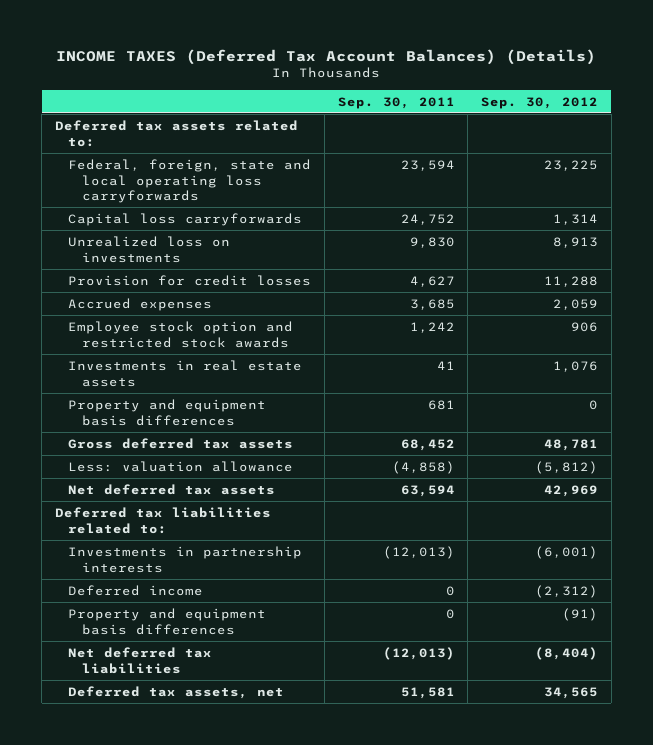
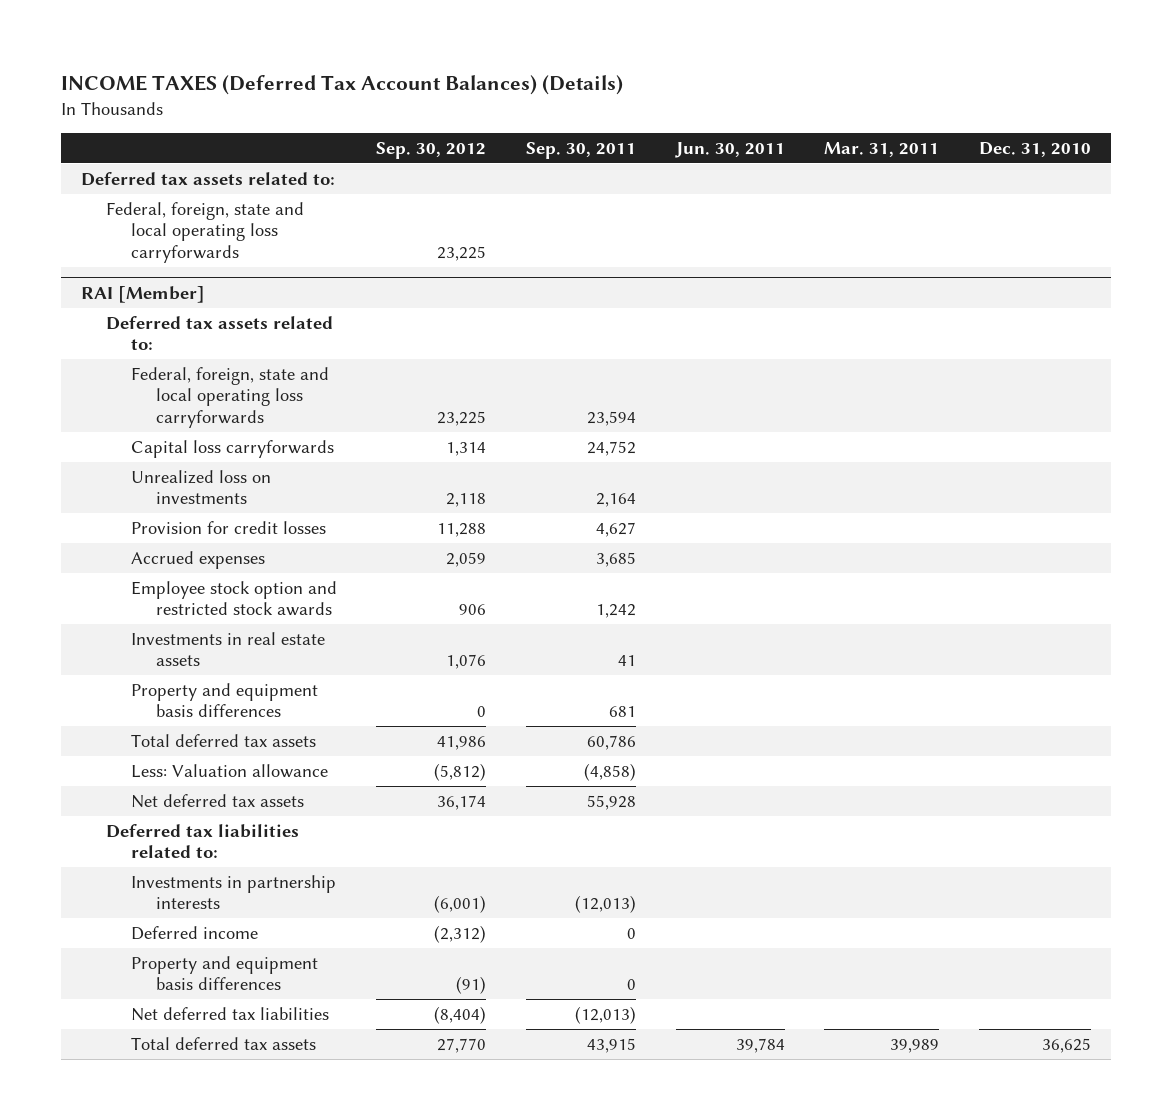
- | Sep. 30, 2011 | Sep. 30, 2012
+ | Sep. 30, 2012 | Sep. 30, 2011 | Jun. 30, 2011 | Mar. 31, 2011 | Dec. 31, 2010
+ Federal, foreign, state and local operating loss carryforwards | 23,225 | | | |
+ RAI [Member]
+ Deferred tax assets related to:
- Unrealized loss on investments | 9,830 | 8,913
+ Unrealized loss on investments | 2,118 | 2,164 | | |
- Gross deferred tax assets | 68,452 | 48,781
- Less: valuation allowance | (4,858) | (5,812)
- Net deferred tax assets | 63,594 | 42,969
+ Total deferred tax assets | 41,986 | 60,786 | | |
+ Less: Valuation allowance | (5,812) | (4,858) | | |
+ Net deferred tax assets | 36,174 | 55,928 | | |
- Deferred tax assets, net | 51,581 | 34,565
+ Total deferred tax assets | 27,770 | 43,915 | 39,784 | 39,989 | 36,625

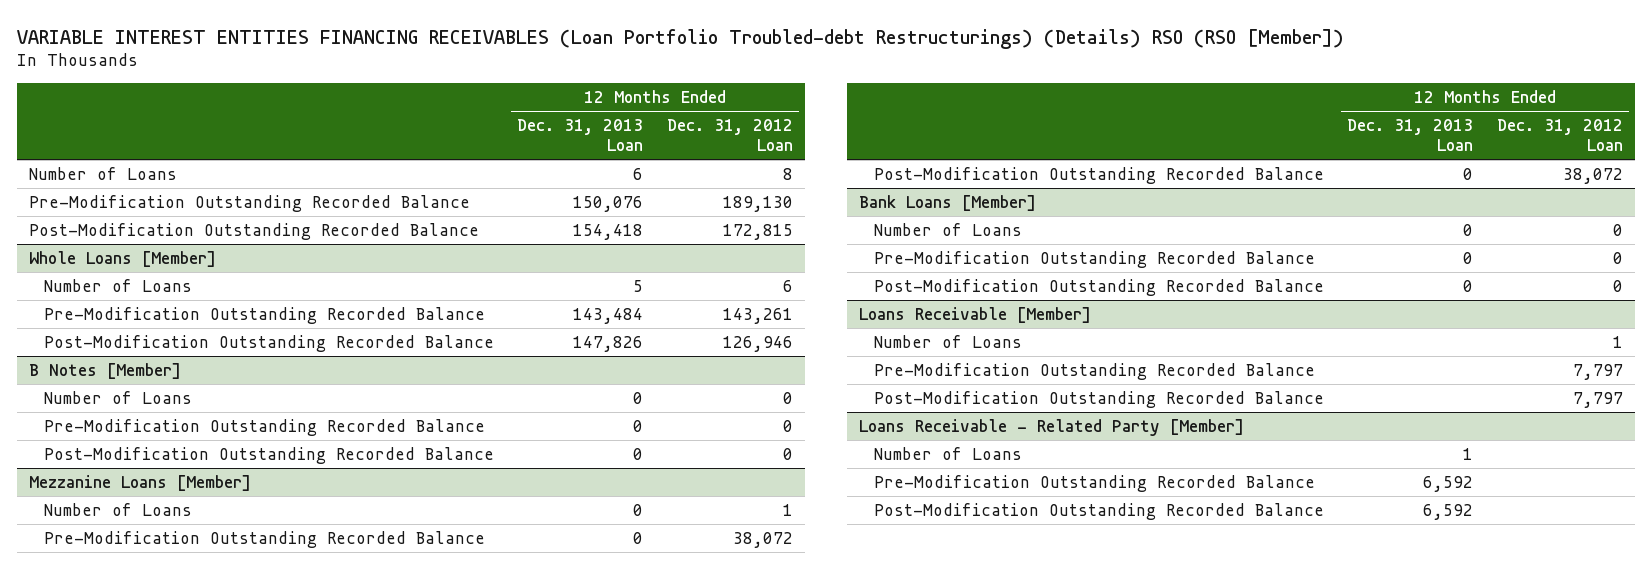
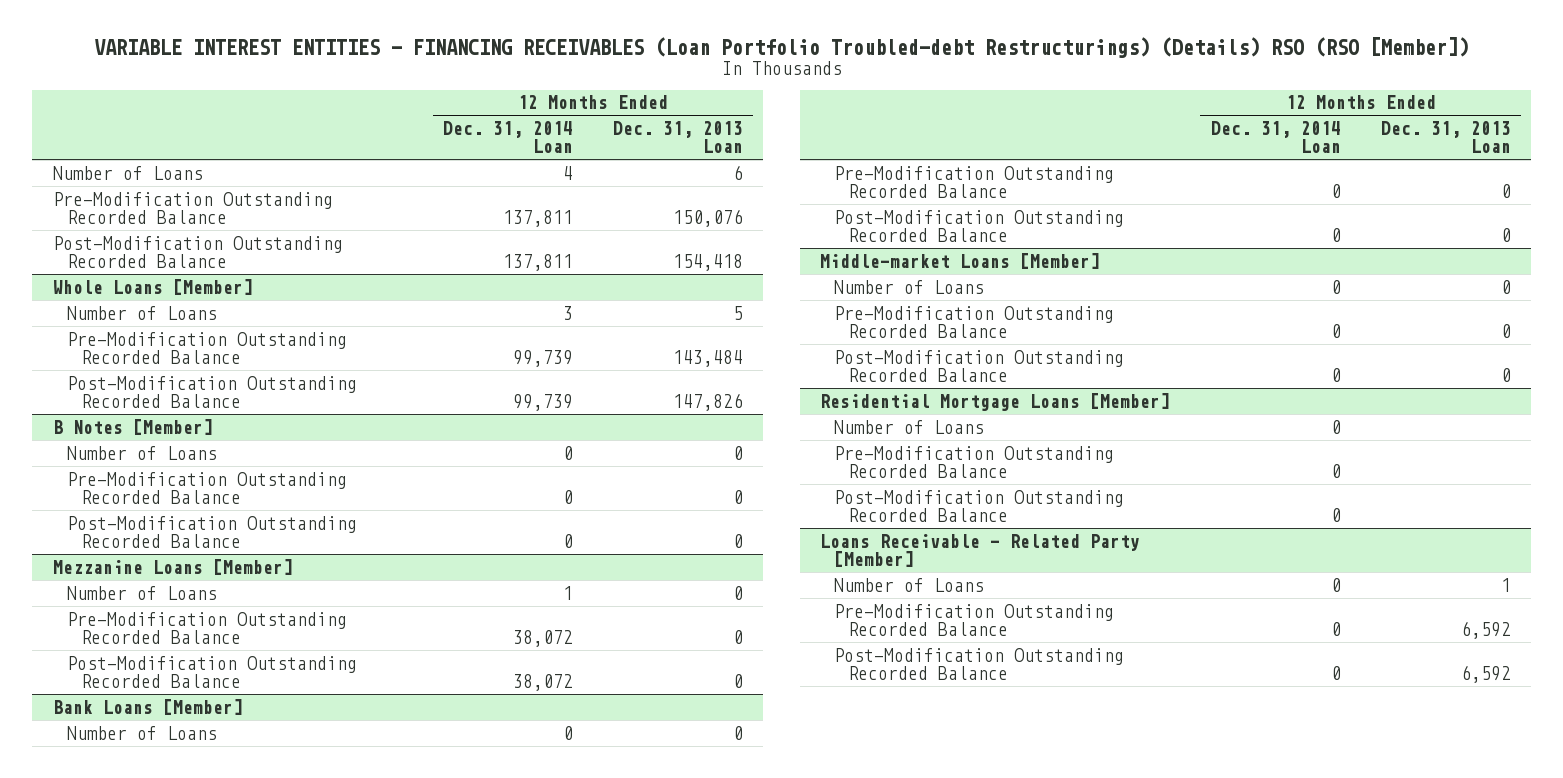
- VARIABLE INTEREST ENTITIES FINANCING RECEIVABLES (Loan Portfolio Troubled-debt Restructurings) (Details) RSO (RSO [Member])
+ VARIABLE INTEREST ENTITIES - FINANCING RECEIVABLES (Loan Portfolio Troubled-debt Restructurings) (Details) RSO (RSO [Member])
- | 12 Months Ended Dec. 31, 2013 Loan | 12 Months Ended Dec. 31, 2012 Loan
+ | 12 Months Ended Dec. 31, 2014 Loan | 12 Months Ended Dec. 31, 2013 Loan
- Loans Receivable [Member]
+ Middle-market Loans [Member]
+ Number of Loans | 0 | 0
+ Pre-Modification Outstanding Recorded Balance | 0 | 0
+ Post-Modification Outstanding Recorded Balance | 0 | 0
+ Residential Mortgage Loans [Member]

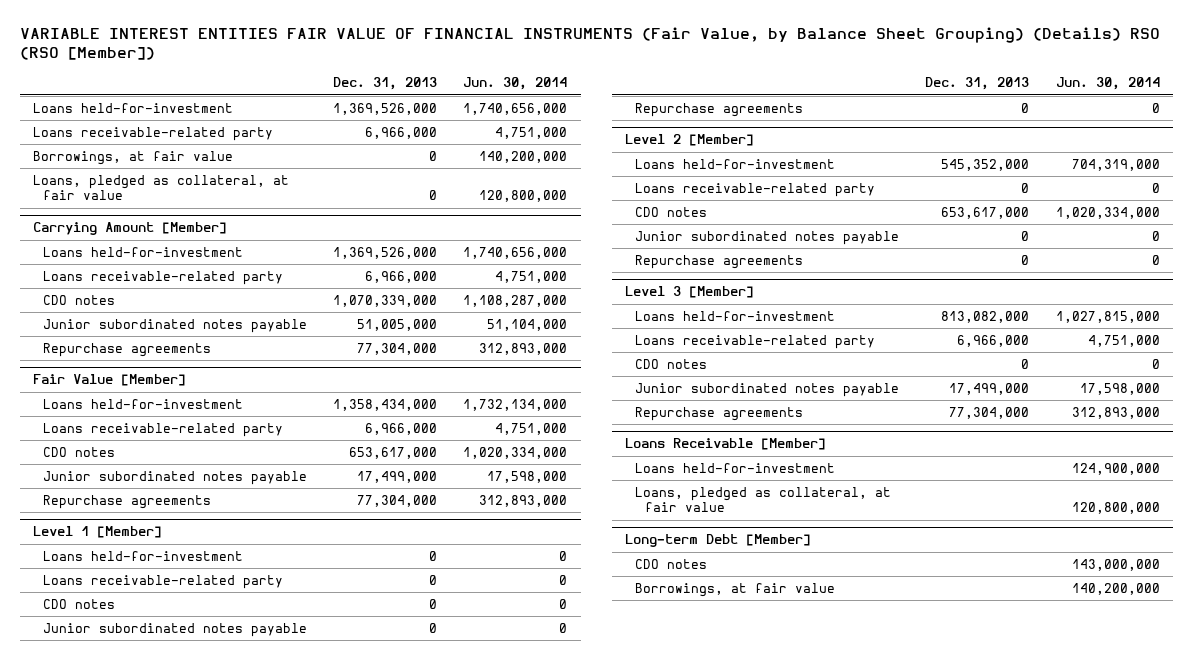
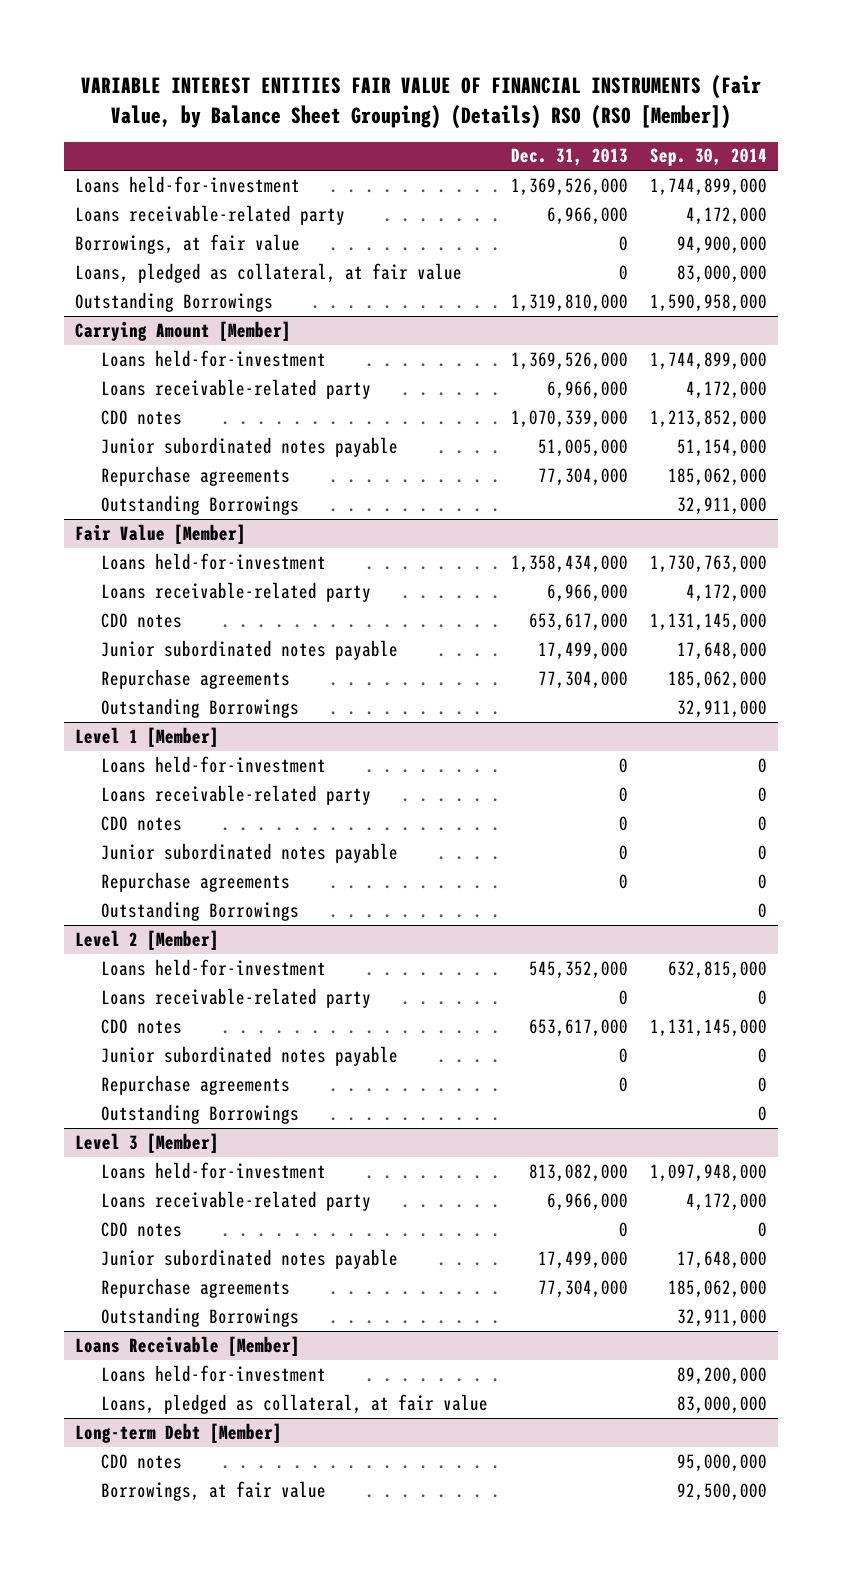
- | Dec. 31, 2013 | Jun. 30, 2014
+ | Dec. 31, 2013 | Sep. 30, 2014
+ Outstanding Borrowings | 1,319,810,000 | 1,590,958,000
@ Carrying Amount [Member]
+ Outstanding Borrowings | | 32,911,000
@ Fair Value [Member]
+ Outstanding Borrowings | | 32,911,000
@ Level 1 [Member]
+ Outstanding Borrowings | | 0
@ Level 2 [Member]
+ Outstanding Borrowings | | 0
@ Level 3 [Member]
+ Outstanding Borrowings | | 32,911,000

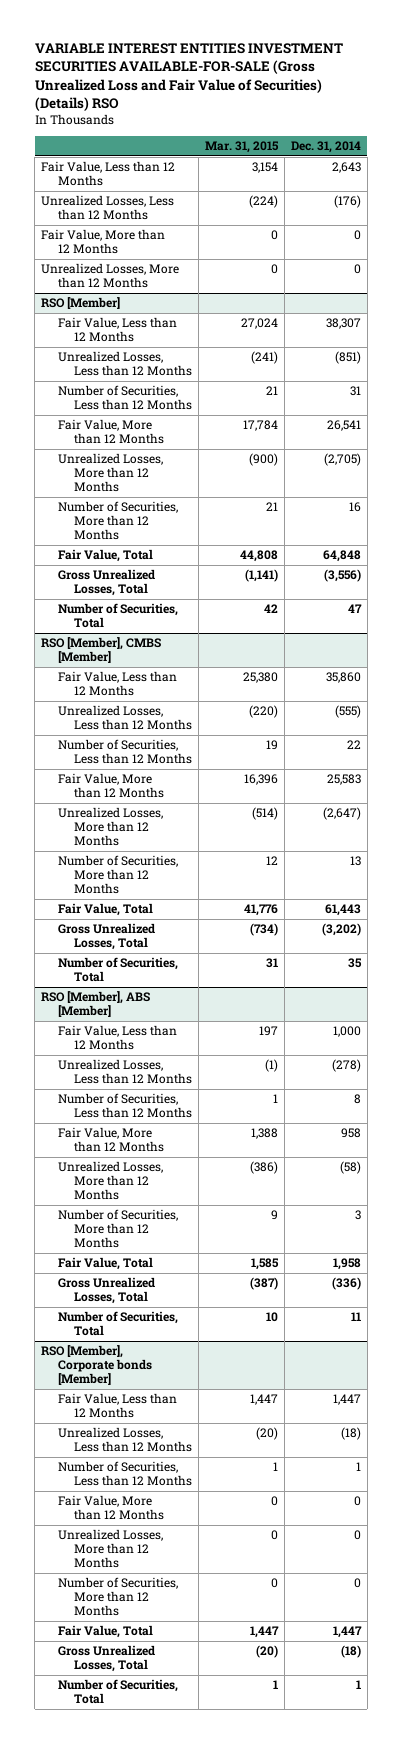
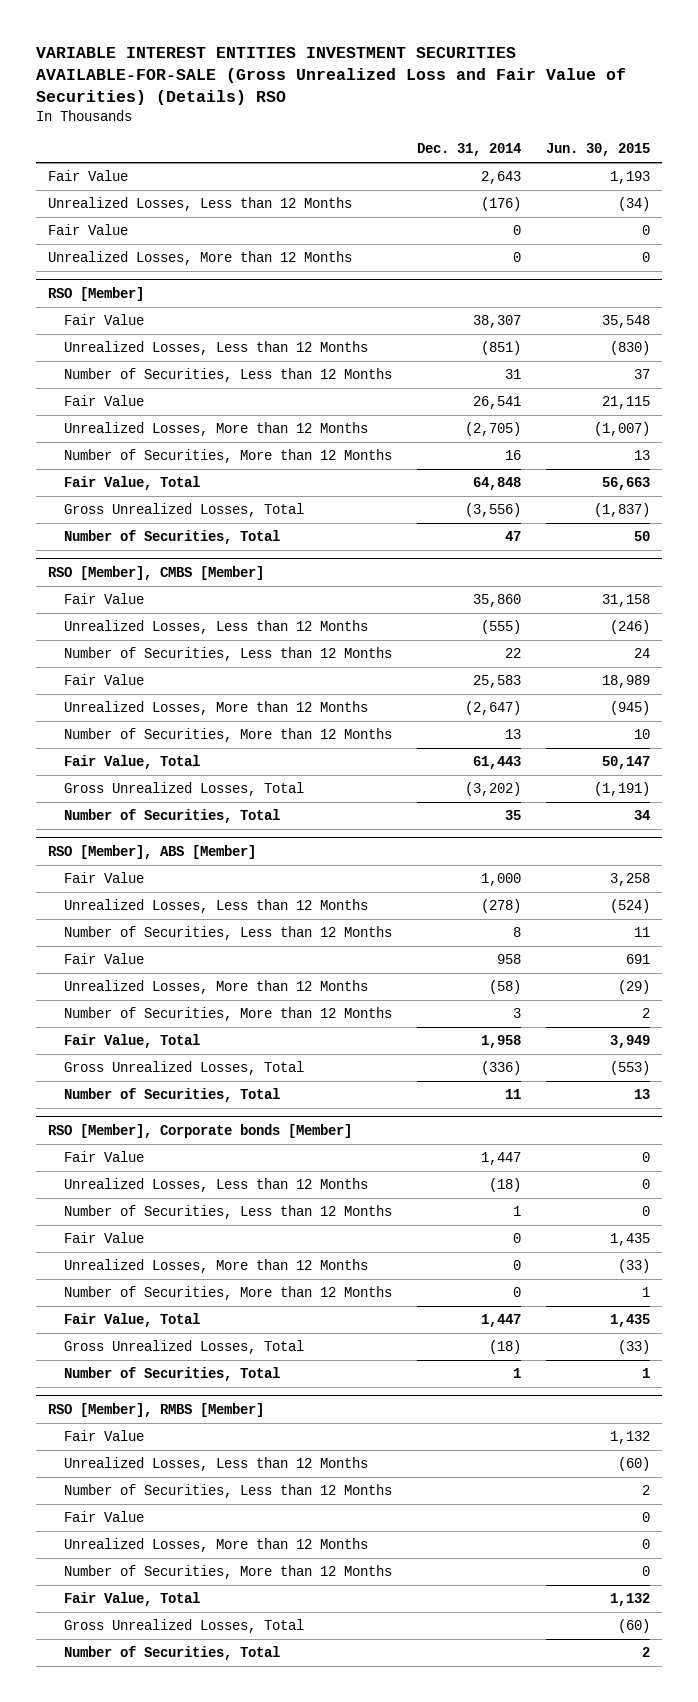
- | Mar. 31, 2015 | Dec. 31, 2014
+ | Dec. 31, 2014 | Jun. 30, 2015
- Fair Value, Less than 12 Months | 3,154 | 2,643
+ Fair Value | 2,643 | 1,193
- Fair Value, More than 12 Months | 0 | 0
+ Fair Value | 0 | 0
@ RSO [Member]
- Fair Value, Less than 12 Months | 27,024 | 38,307
+ Fair Value | 38,307 | 35,548
- Fair Value, More than 12 Months | 17,784 | 26,541
+ Fair Value | 26,541 | 21,115
@ RSO [Member], CMBS [Member]
- Fair Value, Less than 12 Months | 25,380 | 35,860
+ Fair Value | 35,860 | 31,158
- Fair Value, More than 12 Months | 16,396 | 25,583
+ Fair Value | 25,583 | 18,989
@ RSO [Member], ABS [Member]
- Fair Value, Less than 12 Months | 197 | 1,000
+ Fair Value | 1,000 | 3,258
- Fair Value, More than 12 Months | 1,388 | 958
+ Fair Value | 958 | 691
@ RSO [Member], Corporate bonds [Member]
- Fair Value, Less than 12 Months | 1,447 | 1,447
+ Fair Value | 1,447 | 0
- Fair Value, More than 12 Months | 0 | 0
+ Fair Value | 0 | 1,435
+ RSO [Member], RMBS [Member]
+ Fair Value | | 1,132
+ Unrealized Losses, Less than 12 Months | | (60)
+ Number of Securities, Less than 12 Months | | 2
+ Fair Value | | 0
+ Unrealized Losses, More than 12 Months | | 0
+ Number of Securities, More than 12 Months | | 0
+ Fair Value, Total | | 1,132
+ Gross Unrealized Losses, Total | | (60)
+ Number of Securities, Total | | 2

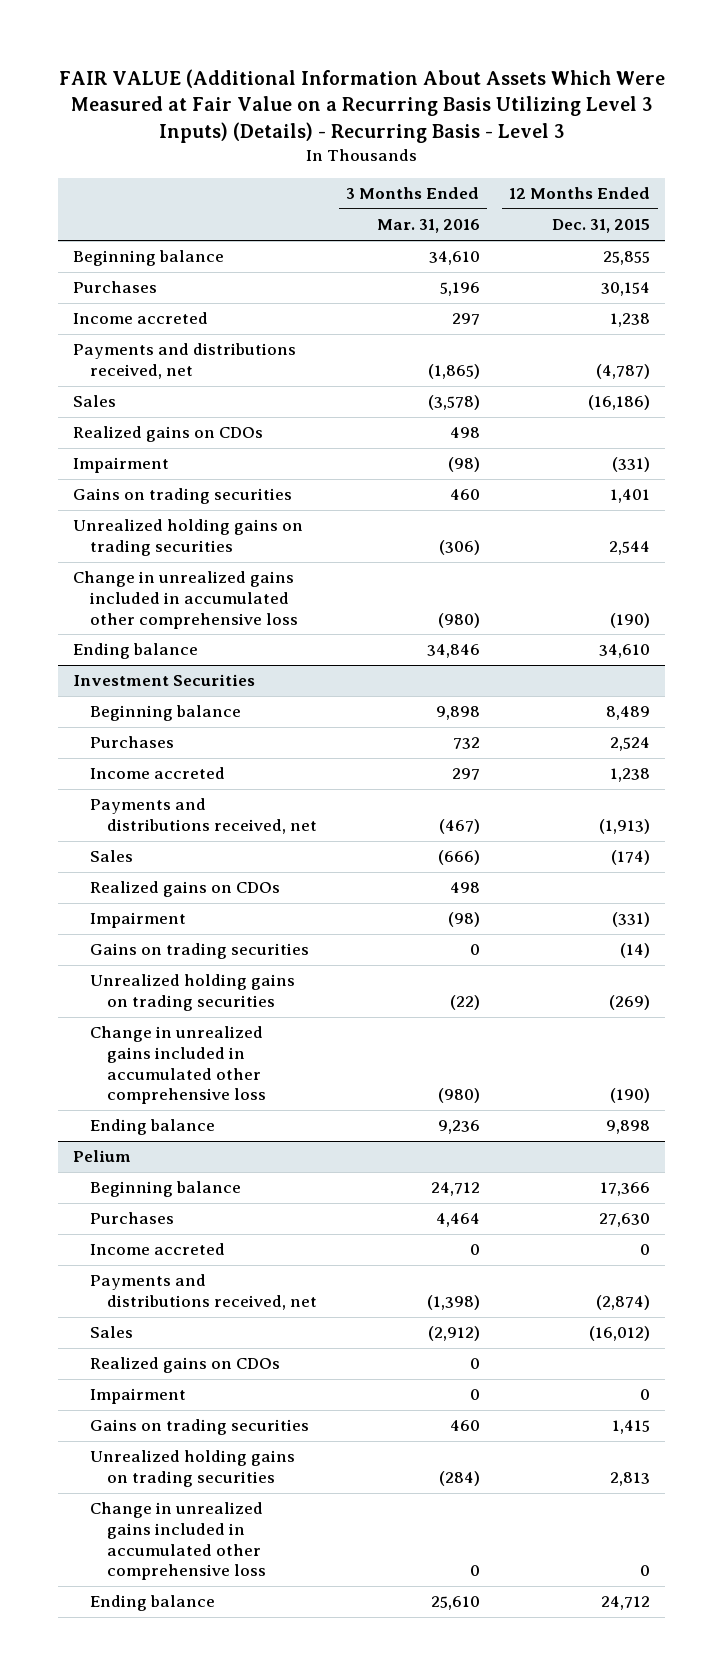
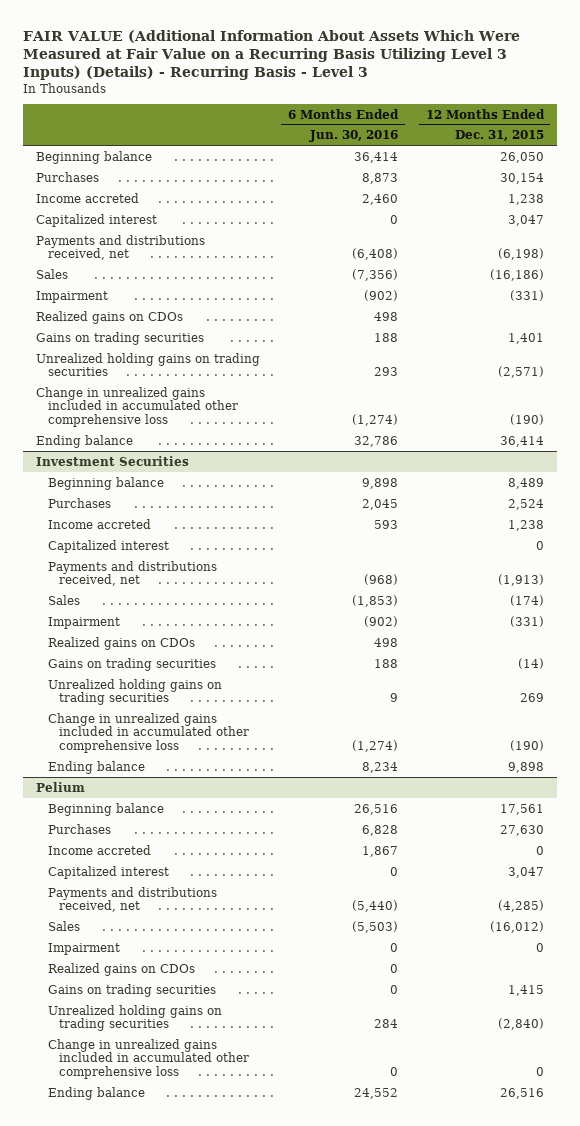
- | 3 Months Ended Mar. 31, 2016 | 12 Months Ended Dec. 31, 2015
+ | 6 Months Ended Jun. 30, 2016 | 12 Months Ended Dec. 31, 2015
- Beginning balance | 34,610 | 25,855
+ Beginning balance | 36,414 | 26,050
- Payments and distributions received, net | (1,865) | (4,787)
+ Capitalized interest | 0 | 3,047
+ Payments and distributions received, net | (6,408) | (6,198)
moved down: Realized gains on CDOs | 498 |
- Unrealized holding gains on trading securities | (306) | 2,544
+ Unrealized holding gains on trading securities | 293 | (2,571)
- Ending balance | 34,846 | 34,610
+ Ending balance | 32,786 | 36,414
@ Investment Securities
+ Capitalized interest | | 0
moved down: Realized gains on CDOs | 498 |
- Unrealized holding gains on trading securities | (22) | (269)
+ Unrealized holding gains on trading securities | 9 | 269
@ Pelium
- Beginning balance | 24,712 | 17,366
+ Beginning balance | 26,516 | 17,561
- Payments and distributions received, net | (1,398) | (2,874)
+ Capitalized interest | 0 | 3,047
+ Payments and distributions received, net | (5,440) | (4,285)
moved down: Realized gains on CDOs | 0 |
- Unrealized holding gains on trading securities | (284) | 2,813
+ Unrealized holding gains on trading securities | 284 | (2,840)
- Ending balance | 25,610 | 24,712
+ Ending balance | 24,552 | 26,516

